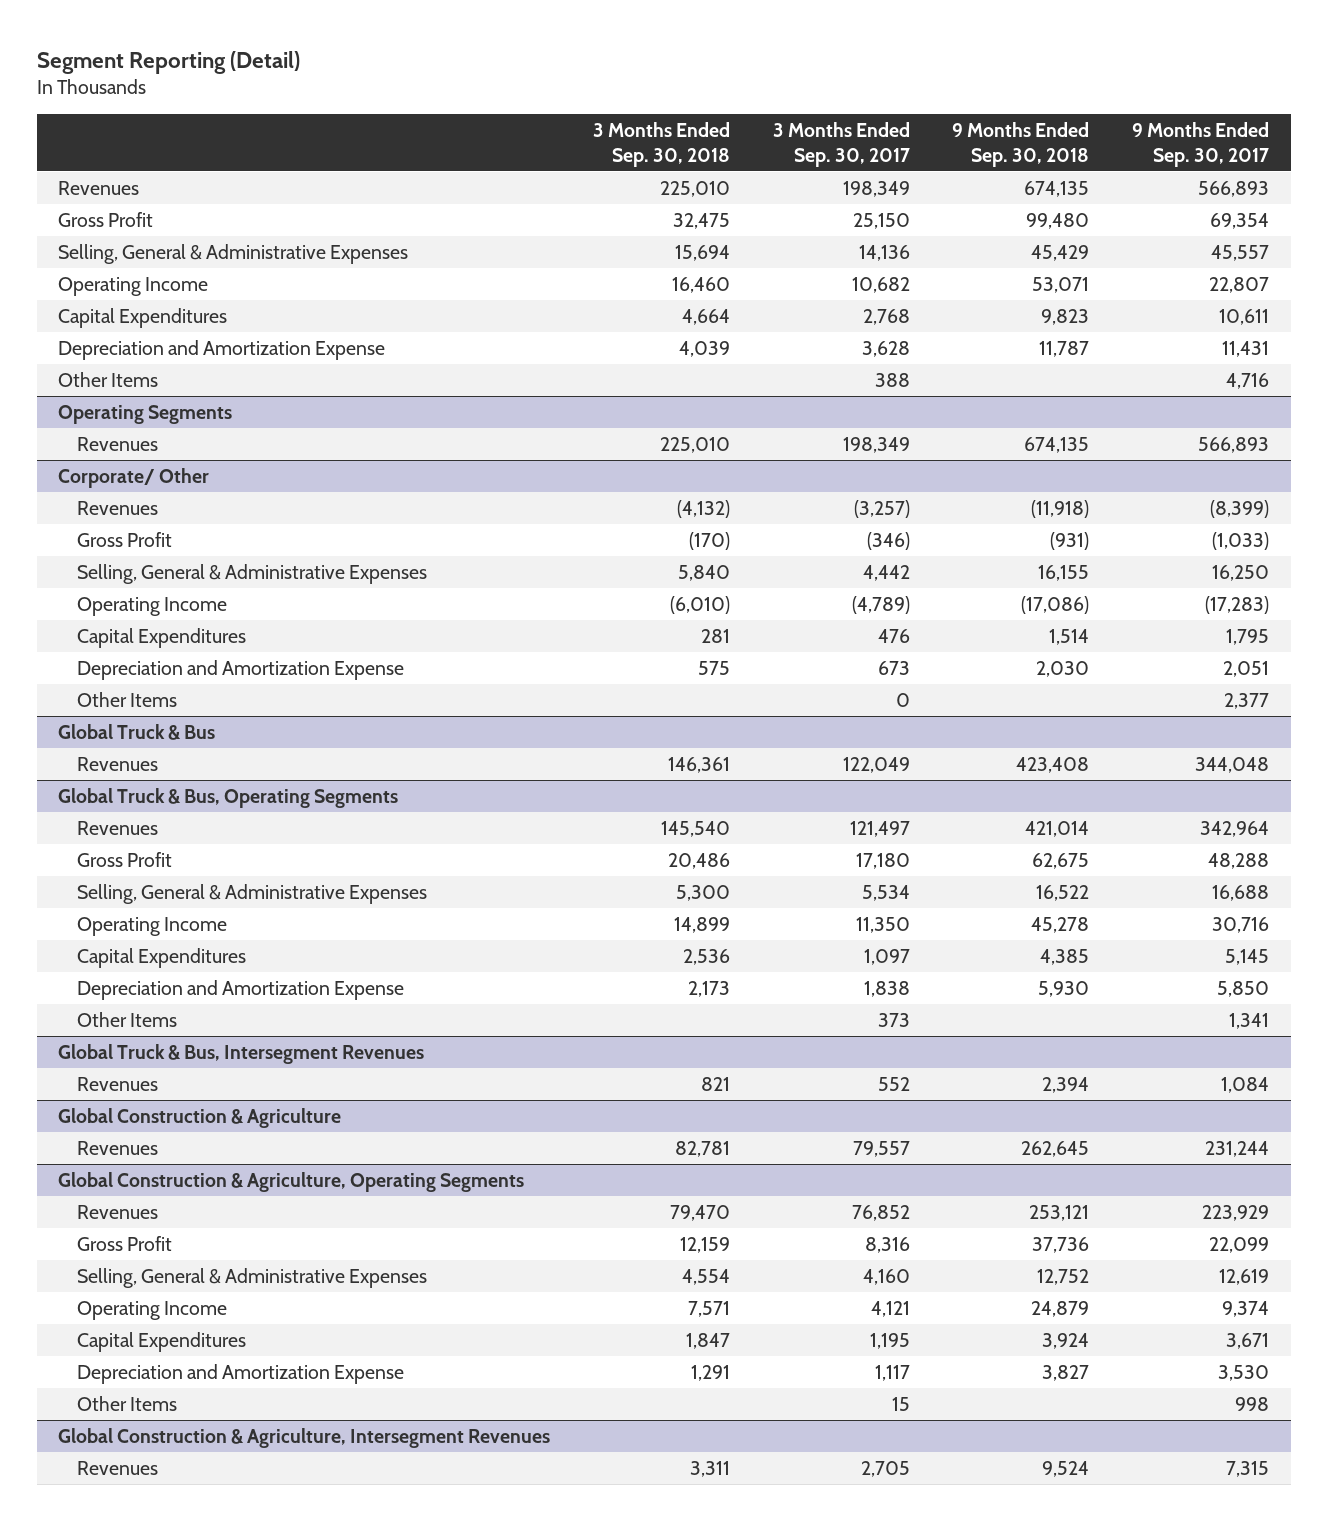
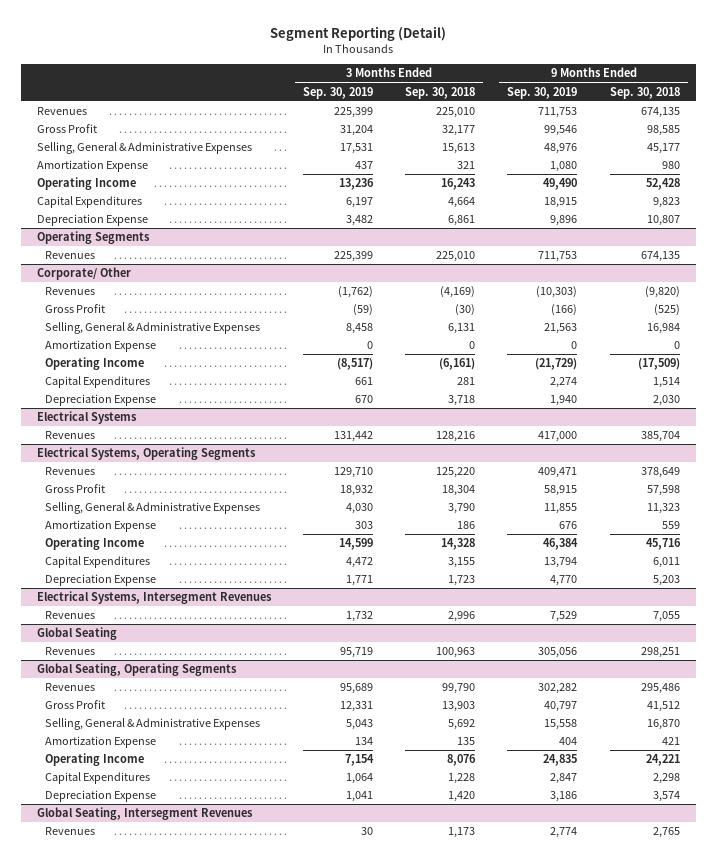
- | 3 Months Ended Sep. 30, 2018 | 3 Months Ended Sep. 30, 2017 | 9 Months Ended Sep. 30, 2018 | 9 Months Ended Sep. 30, 2017
+ | 3 Months Ended Sep. 30, 2019 | 3 Months Ended Sep. 30, 2018 | 9 Months Ended Sep. 30, 2019 | 9 Months Ended Sep. 30, 2018
- Gross Profit | 32,475 | 25,150 | 99,480 | 69,354
- Selling, General & Administrative Expenses | 15,694 | 14,136 | 45,429 | 45,557
- Operating Income | 16,460 | 10,682 | 53,071 | 22,807
+ Gross Profit | 31,204 | 32,177 | 99,546 | 98,585
+ Selling, General & Administrative Expenses | 17,531 | 15,613 | 48,976 | 45,177
+ Amortization Expense | 437 | 321 | 1,080 | 980
+ Operating Income | 13,236 | 16,243 | 49,490 | 52,428
- Depreciation and Amortization Expense | 4,039 | 3,628 | 11,787 | 11,431
- Other Items | | 388 | | 4,716
+ Depreciation Expense | 3,482 | 6,861 | 9,896 | 10,807
@ Corporate/ Other
- Revenues | (4,132) | (3,257) | (11,918) | (8,399)
- Gross Profit | (170) | (346) | (931) | (1,033)
- Selling, General & Administrative Expenses | 5,840 | 4,442 | 16,155 | 16,250
- Operating Income | (6,010) | (4,789) | (17,086) | (17,283)
+ Revenues | (1,762) | (4,169) | (10,303) | (9,820)
+ Gross Profit | (59) | (30) | (166) | (525)
+ Selling, General & Administrative Expenses | 8,458 | 6,131 | 21,563 | 16,984
+ Amortization Expense | 0 | 0 | 0 | 0
+ Operating Income | (8,517) | (6,161) | (21,729) | (17,509)
- Depreciation and Amortization Expense | 575 | 673 | 2,030 | 2,051
- Other Items | | 0 | | 2,377
- Global Truck & Bus
- Revenues | 146,361 | 122,049 | 423,408 | 344,048
- Global Truck & Bus, Operating Segments
- Revenues | 145,540 | 121,497 | 421,014 | 342,964
- Gross Profit | 20,486 | 17,180 | 62,675 | 48,288
- Selling, General & Administrative Expenses | 5,300 | 5,534 | 16,522 | 16,688
- Operating Income | 14,899 | 11,350 | 45,278 | 30,716
- Capital Expenditures | 2,536 | 1,097 | 4,385 | 5,145
- Depreciation and Amortization Expense | 2,173 | 1,838 | 5,930 | 5,850
- Other Items | | 373 | | 1,341
- Global Truck & Bus, Intersegment Revenues
- Revenues | 821 | 552 | 2,394 | 1,084
- Global Construction & Agriculture
- Revenues | 82,781 | 79,557 | 262,645 | 231,244
- Global Construction & Agriculture, Operating Segments
- Revenues | 79,470 | 76,852 | 253,121 | 223,929
- Gross Profit | 12,159 | 8,316 | 37,736 | 22,099
- Selling, General & Administrative Expenses | 4,554 | 4,160 | 12,752 | 12,619
- Operating Income | 7,571 | 4,121 | 24,879 | 9,374
- Capital Expenditures | 1,847 | 1,195 | 3,924 | 3,671
- Depreciation and Amortization Expense | 1,291 | 1,117 | 3,827 | 3,530
- Other Items | | 15 | | 998
- Global Construction & Agriculture, Intersegment Revenues
- Revenues | 3,311 | 2,705 | 9,524 | 7,315
@ Corporate/ Other
+ Depreciation Expense | 670 | 3,718 | 1,940 | 2,030
+ Electrical Systems
+ Revenues | 131,442 | 128,216 | 417,000 | 385,704
+ Electrical Systems, Operating Segments
+ Revenues | 129,710 | 125,220 | 409,471 | 378,649
+ Gross Profit | 18,932 | 18,304 | 58,915 | 57,598
+ Selling, General & Administrative Expenses | 4,030 | 3,790 | 11,855 | 11,323
+ Amortization Expense | 303 | 186 | 676 | 559
+ Operating Income | 14,599 | 14,328 | 46,384 | 45,716
+ Capital Expenditures | 4,472 | 3,155 | 13,794 | 6,011
+ Depreciation Expense | 1,771 | 1,723 | 4,770 | 5,203
+ Electrical Systems, Intersegment Revenues
+ Revenues | 1,732 | 2,996 | 7,529 | 7,055
+ Global Seating
+ Revenues | 95,719 | 100,963 | 305,056 | 298,251
+ Global Seating, Operating Segments
+ Revenues | 95,689 | 99,790 | 302,282 | 295,486
+ Gross Profit | 12,331 | 13,903 | 40,797 | 41,512
+ Selling, General & Administrative Expenses | 5,043 | 5,692 | 15,558 | 16,870
+ Amortization Expense | 134 | 135 | 404 | 421
+ Operating Income | 7,154 | 8,076 | 24,835 | 24,221
+ Capital Expenditures | 1,064 | 1,228 | 2,847 | 2,298
+ Depreciation Expense | 1,041 | 1,420 | 3,186 | 3,574
+ Global Seating, Intersegment Revenues
+ Revenues | 30 | 1,173 | 2,774 | 2,765

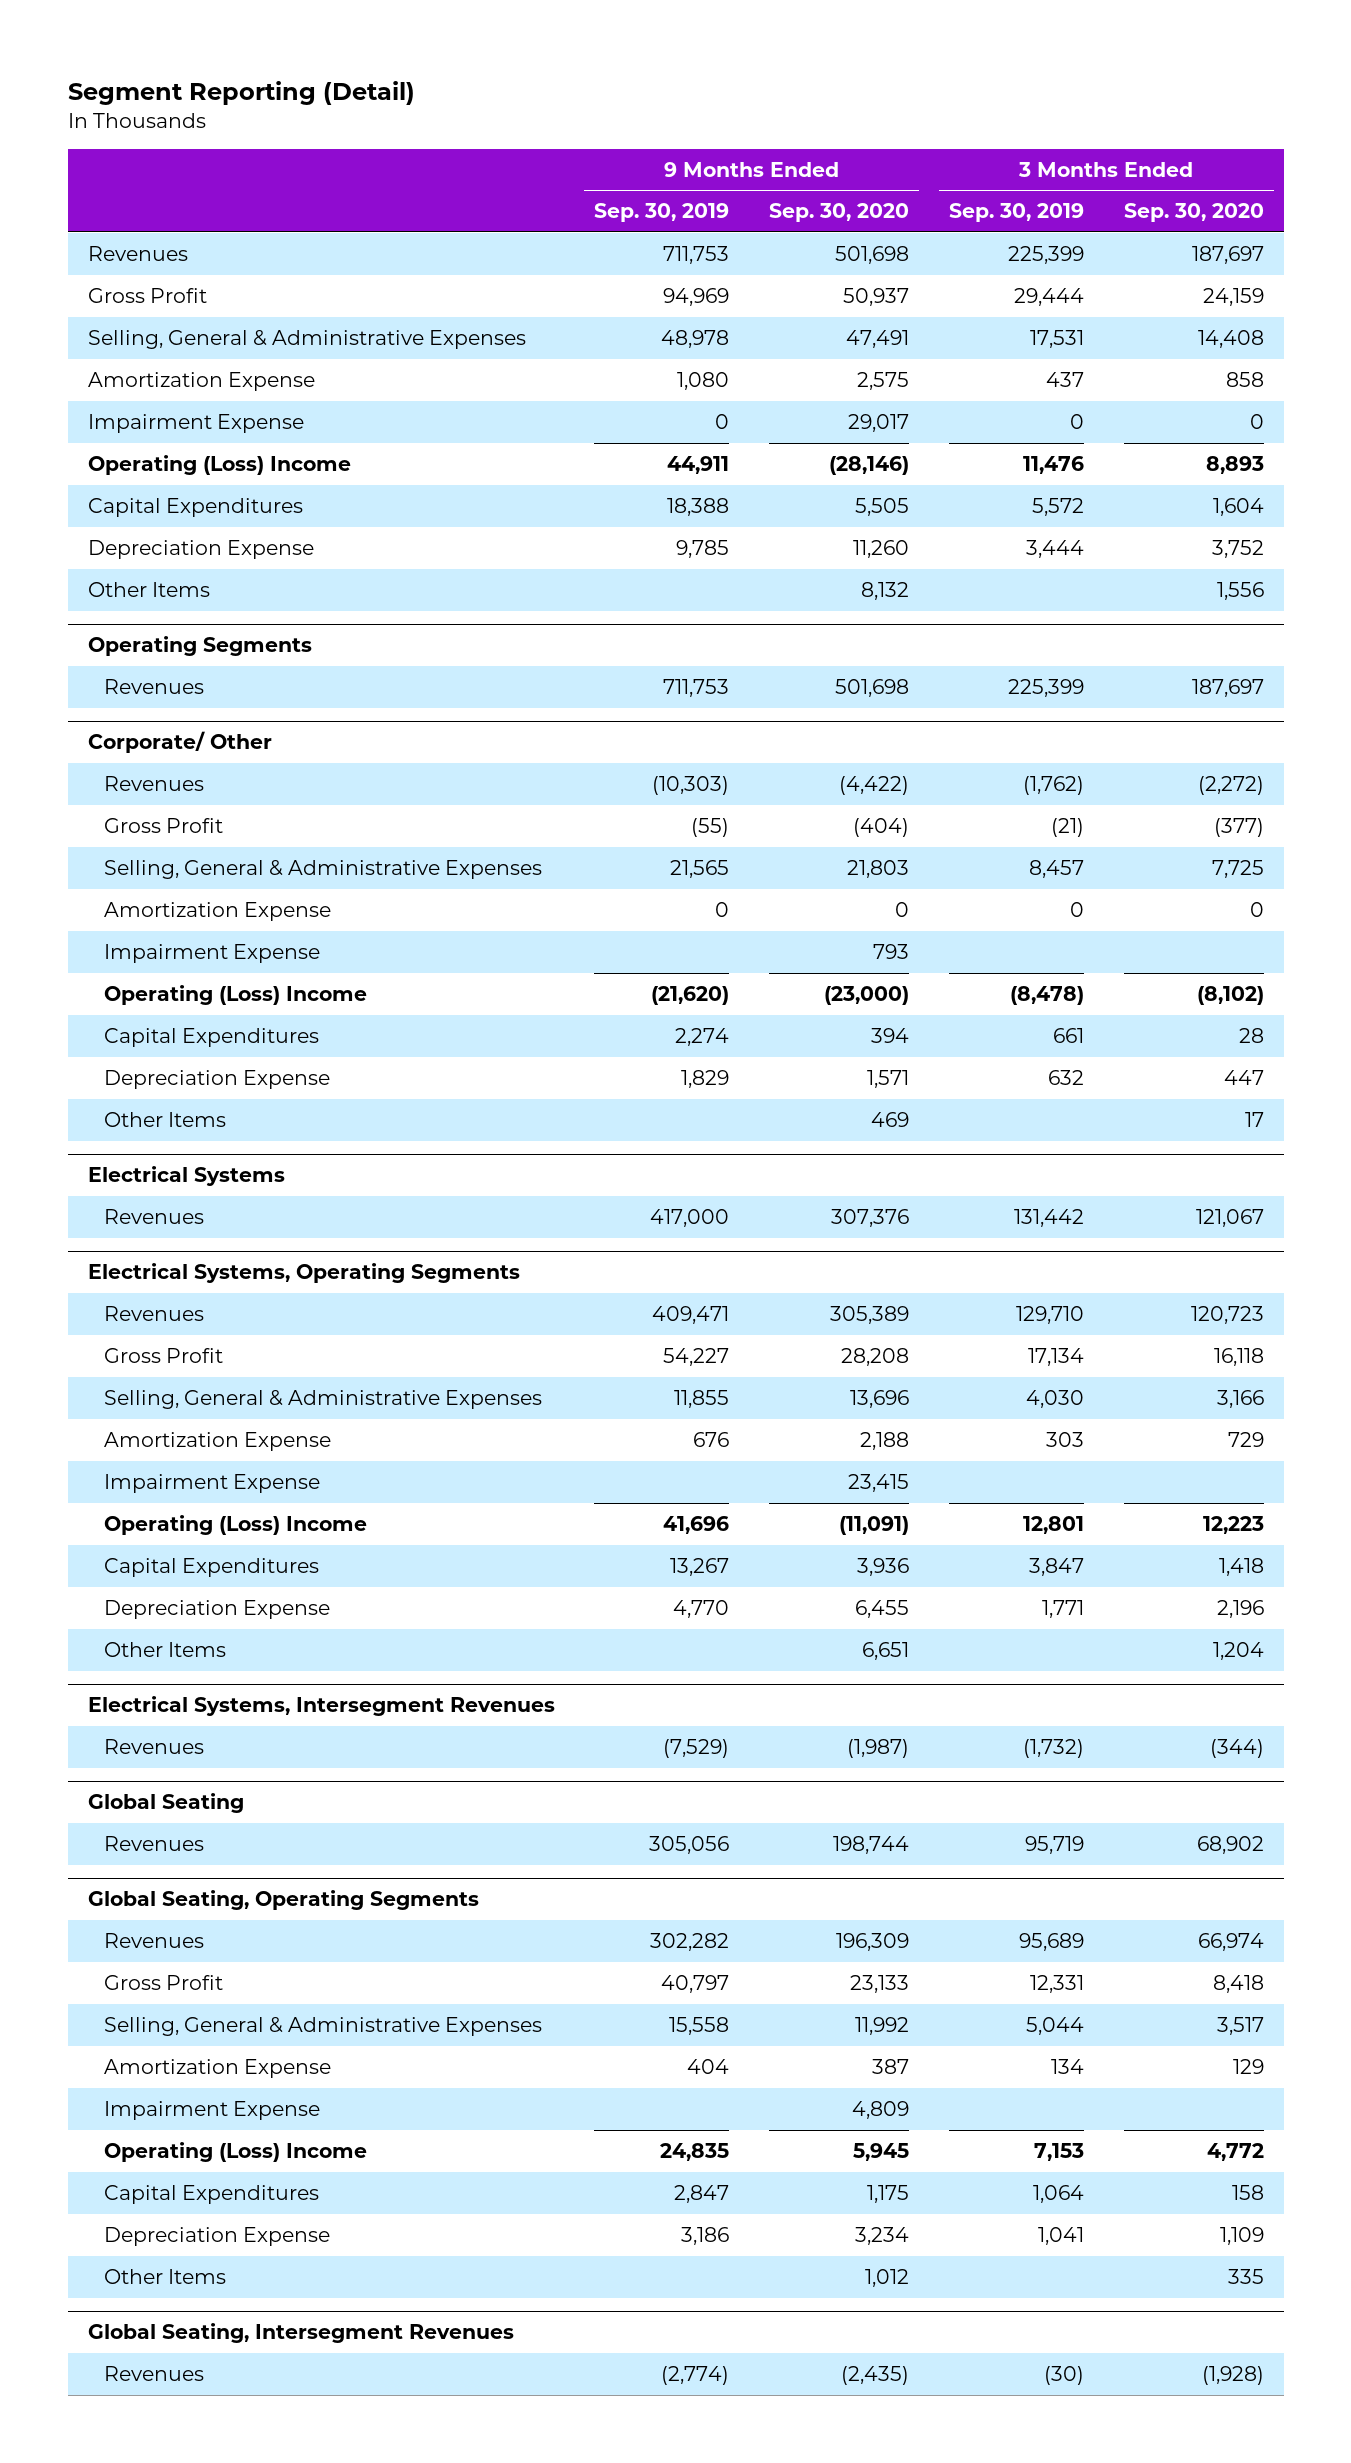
- | 3 Months Ended Sep. 30, 2019 | 3 Months Ended Sep. 30, 2018 | 9 Months Ended Sep. 30, 2019 | 9 Months Ended Sep. 30, 2018
+ | 9 Months Ended Sep. 30, 2019 | 9 Months Ended Sep. 30, 2020 | 3 Months Ended Sep. 30, 2019 | 3 Months Ended Sep. 30, 2020
- Gross Profit | 31,204 | 32,177 | 99,546 | 98,585
- Selling, General & Administrative Expenses | 17,531 | 15,613 | 48,976 | 45,177
+ Gross Profit | 94,969 | 50,937 | 29,444 | 24,159
+ Selling, General & Administrative Expenses | 48,978 | 47,491 | 17,531 | 14,408
- Operating Income | 13,236 | 16,243 | 49,490 | 52,428
- Capital Expenditures | 6,197 | 4,664 | 18,915 | 9,823
- Depreciation Expense | 3,482 | 6,861 | 9,896 | 10,807
+ Impairment Expense | 0 | 29,017 | 0 | 0
+ Operating (Loss) Income | 44,911 | (28,146) | 11,476 | 8,893
+ Capital Expenditures | 18,388 | 5,505 | 5,572 | 1,604
+ Depreciation Expense | 9,785 | 11,260 | 3,444 | 3,752
+ Other Items | | 8,132 | | 1,556
@ Corporate/ Other
- Gross Profit | (59) | (30) | (166) | (525)
- Selling, General & Administrative Expenses | 8,458 | 6,131 | 21,563 | 16,984
+ Gross Profit | (55) | (404) | (21) | (377)
+ Selling, General & Administrative Expenses | 21,565 | 21,803 | 8,457 | 7,725
- Operating Income | (8,517) | (6,161) | (21,729) | (17,509)
+ Impairment Expense | | 793 | |
+ Operating (Loss) Income | (21,620) | (23,000) | (8,478) | (8,102)
- Depreciation Expense | 670 | 3,718 | 1,940 | 2,030
+ Depreciation Expense | 1,829 | 1,571 | 632 | 447
+ Other Items | | 469 | | 17
@ Electrical Systems, Operating Segments
- Gross Profit | 18,932 | 18,304 | 58,915 | 57,598
+ Gross Profit | 54,227 | 28,208 | 17,134 | 16,118
- Operating Income | 14,599 | 14,328 | 46,384 | 45,716
- Capital Expenditures | 4,472 | 3,155 | 13,794 | 6,011
+ Impairment Expense | | 23,415 | |
+ Operating (Loss) Income | 41,696 | (11,091) | 12,801 | 12,223
+ Capital Expenditures | 13,267 | 3,936 | 3,847 | 1,418
+ Other Items | | 6,651 | | 1,204
@ Electrical Systems, Intersegment Revenues
- Revenues | 1,732 | 2,996 | 7,529 | 7,055
+ Revenues | (7,529) | (1,987) | (1,732) | (344)
@ Global Seating, Operating Segments
- Selling, General & Administrative Expenses | 5,043 | 5,692 | 15,558 | 16,870
+ Selling, General & Administrative Expenses | 15,558 | 11,992 | 5,044 | 3,517
- Operating Income | 7,154 | 8,076 | 24,835 | 24,221
+ Impairment Expense | | 4,809 | |
+ Operating (Loss) Income | 24,835 | 5,945 | 7,153 | 4,772
+ Other Items | | 1,012 | | 335
@ Global Seating, Intersegment Revenues
- Revenues | 30 | 1,173 | 2,774 | 2,765
+ Revenues | (2,774) | (2,435) | (30) | (1,928)

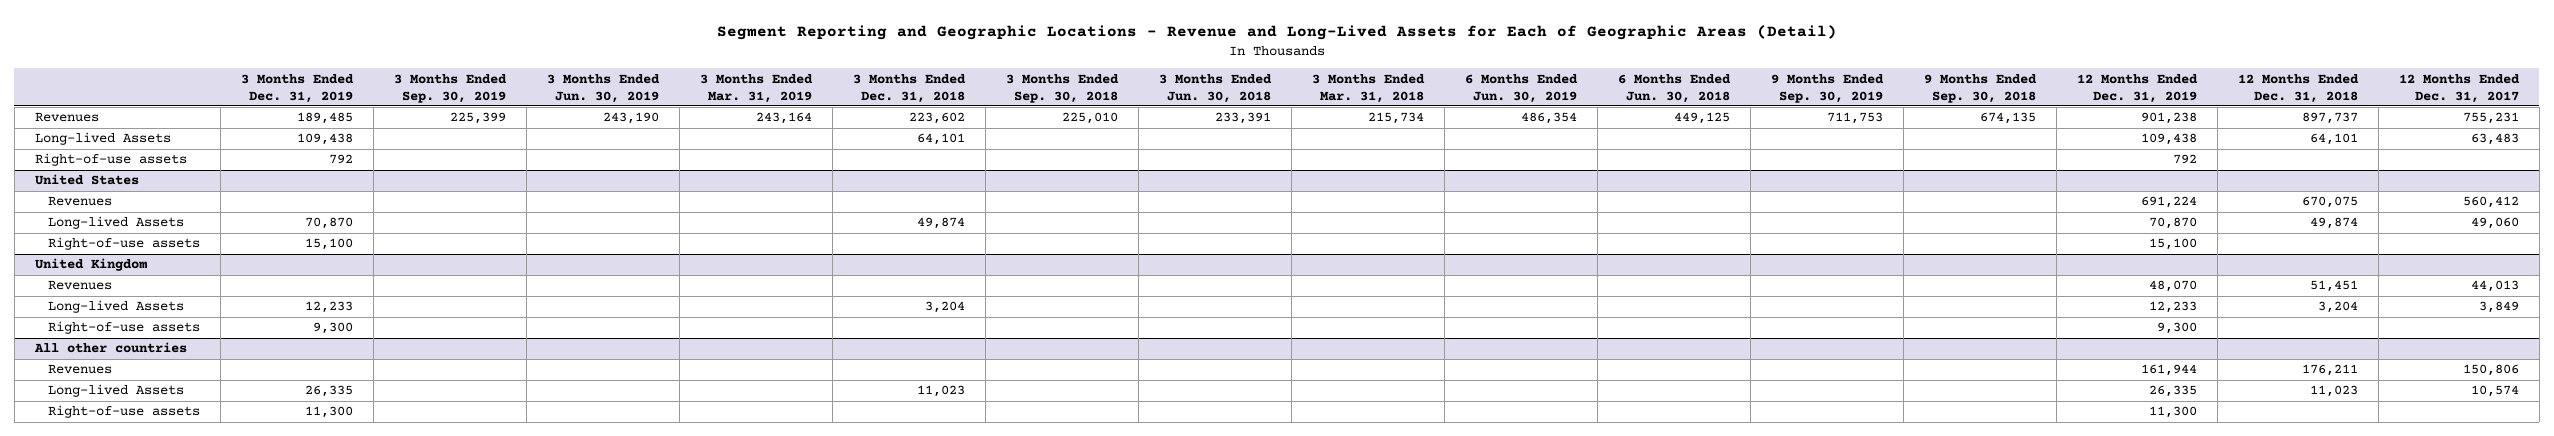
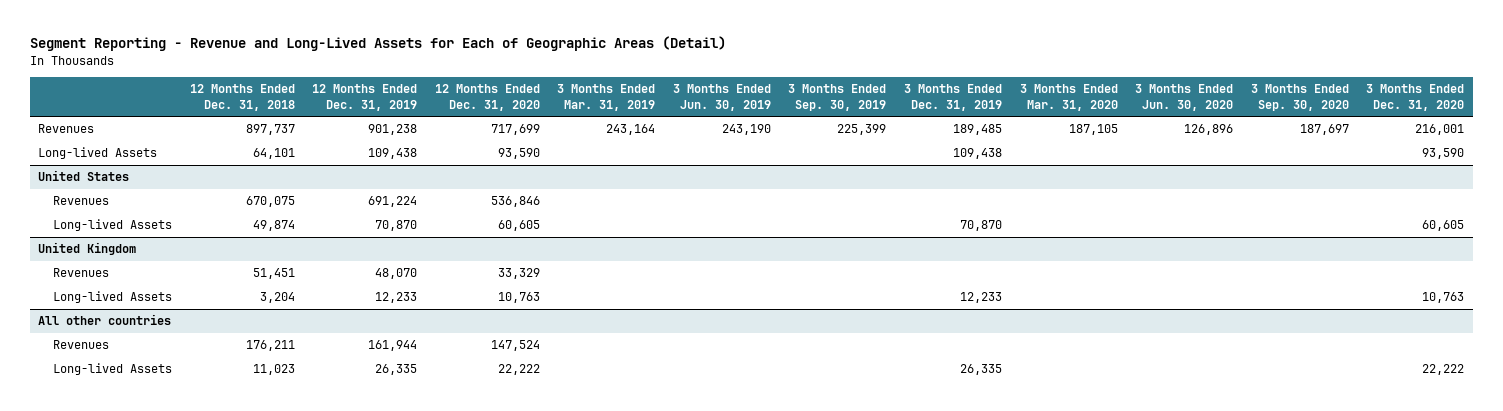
- Segment Reporting and Geographic Locations - Revenue and Long-Lived Assets for Each of Geographic Areas (Detail)
+ Segment Reporting - Revenue and Long-Lived Assets for Each of Geographic Areas (Detail)
- | 3 Months Ended Dec. 31, 2019 | 3 Months Ended Sep. 30, 2019 | 3 Months Ended Jun. 30, 2019 | 3 Months Ended Mar. 31, 2019 | 3 Months Ended Dec. 31, 2018 | 3 Months Ended Sep. 30, 2018 | 3 Months Ended Jun. 30, 2018 | 3 Months Ended Mar. 31, 2018 | 6 Months Ended Jun. 30, 2019 | 6 Months Ended Jun. 30, 2018 | 9 Months Ended Sep. 30, 2019 | 9 Months Ended Sep. 30, 2018 | 12 Months Ended Dec. 31, 2019 | 12 Months Ended Dec. 31, 2018 | 12 Months Ended Dec. 31, 2017
+ | 12 Months Ended Dec. 31, 2018 | 12 Months Ended Dec. 31, 2019 | 12 Months Ended Dec. 31, 2020 | 3 Months Ended Mar. 31, 2019 | 3 Months Ended Jun. 30, 2019 | 3 Months Ended Sep. 30, 2019 | 3 Months Ended Dec. 31, 2019 | 3 Months Ended Mar. 31, 2020 | 3 Months Ended Jun. 30, 2020 | 3 Months Ended Sep. 30, 2020 | 3 Months Ended Dec. 31, 2020
- Right-of-use assets | 792 | | | | | | | | | | | | 792 | |
@ United States
- Right-of-use assets | 15,100 | | | | | | | | | | | | 15,100 | |
@ United Kingdom
- Right-of-use assets | 9,300 | | | | | | | | | | | | 9,300 | |
@ All other countries
- Right-of-use assets | 11,300 | | | | | | | | | | | | 11,300 | |

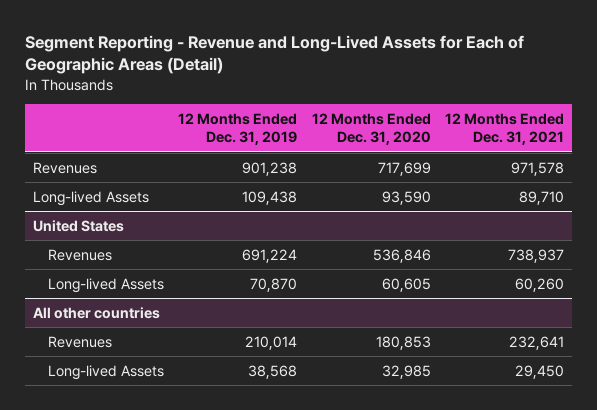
- | 12 Months Ended Dec. 31, 2018 | 12 Months Ended Dec. 31, 2019 | 12 Months Ended Dec. 31, 2020 | 3 Months Ended Mar. 31, 2019 | 3 Months Ended Jun. 30, 2019 | 3 Months Ended Sep. 30, 2019 | 3 Months Ended Dec. 31, 2019 | 3 Months Ended Mar. 31, 2020 | 3 Months Ended Jun. 30, 2020 | 3 Months Ended Sep. 30, 2020 | 3 Months Ended Dec. 31, 2020
+ | 12 Months Ended Dec. 31, 2019 | 12 Months Ended Dec. 31, 2020 | 12 Months Ended Dec. 31, 2021
- United Kingdom
- Revenues | 51,451 | 48,070 | 33,329 | | | | | | | |
- Long-lived Assets | 3,204 | 12,233 | 10,763 | | | | 12,233 | | | | 10,763
@ All other countries
- Revenues | 176,211 | 161,944 | 147,524 | | | | | | | |
- Long-lived Assets | 11,023 | 26,335 | 22,222 | | | | 26,335 | | | | 22,222
+ Revenues | 210,014 | 180,853 | 232,641
+ Long-lived Assets | 38,568 | 32,985 | 29,450

